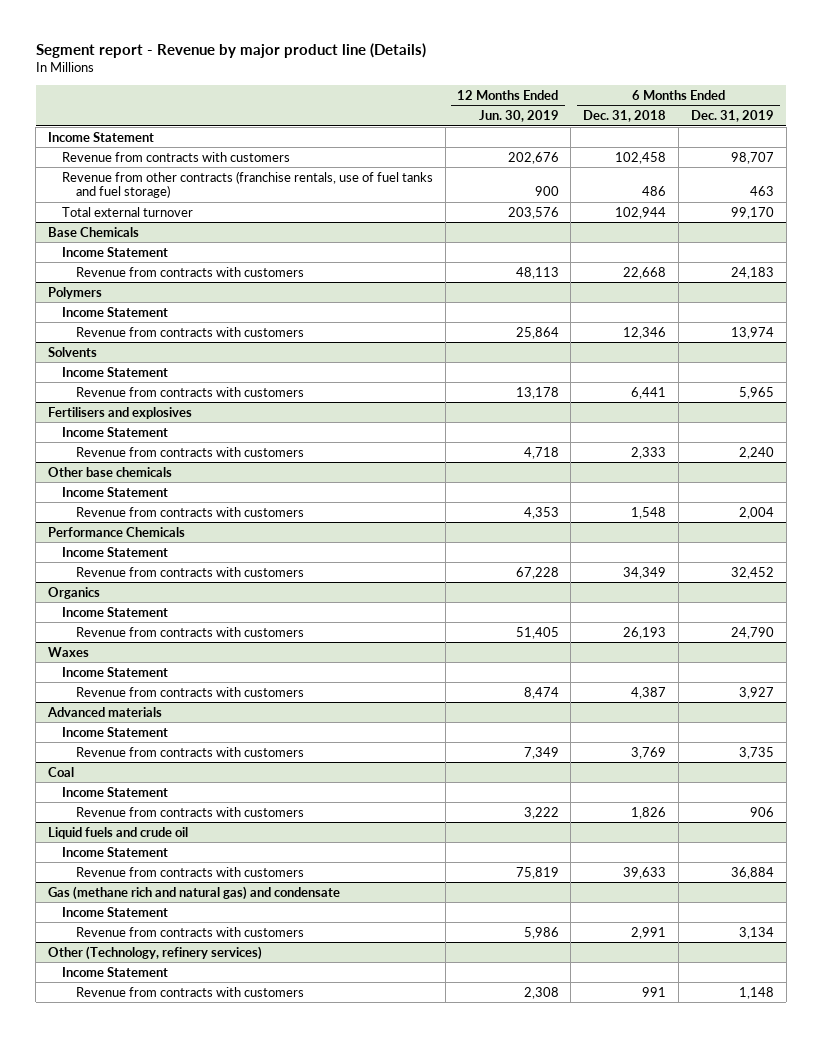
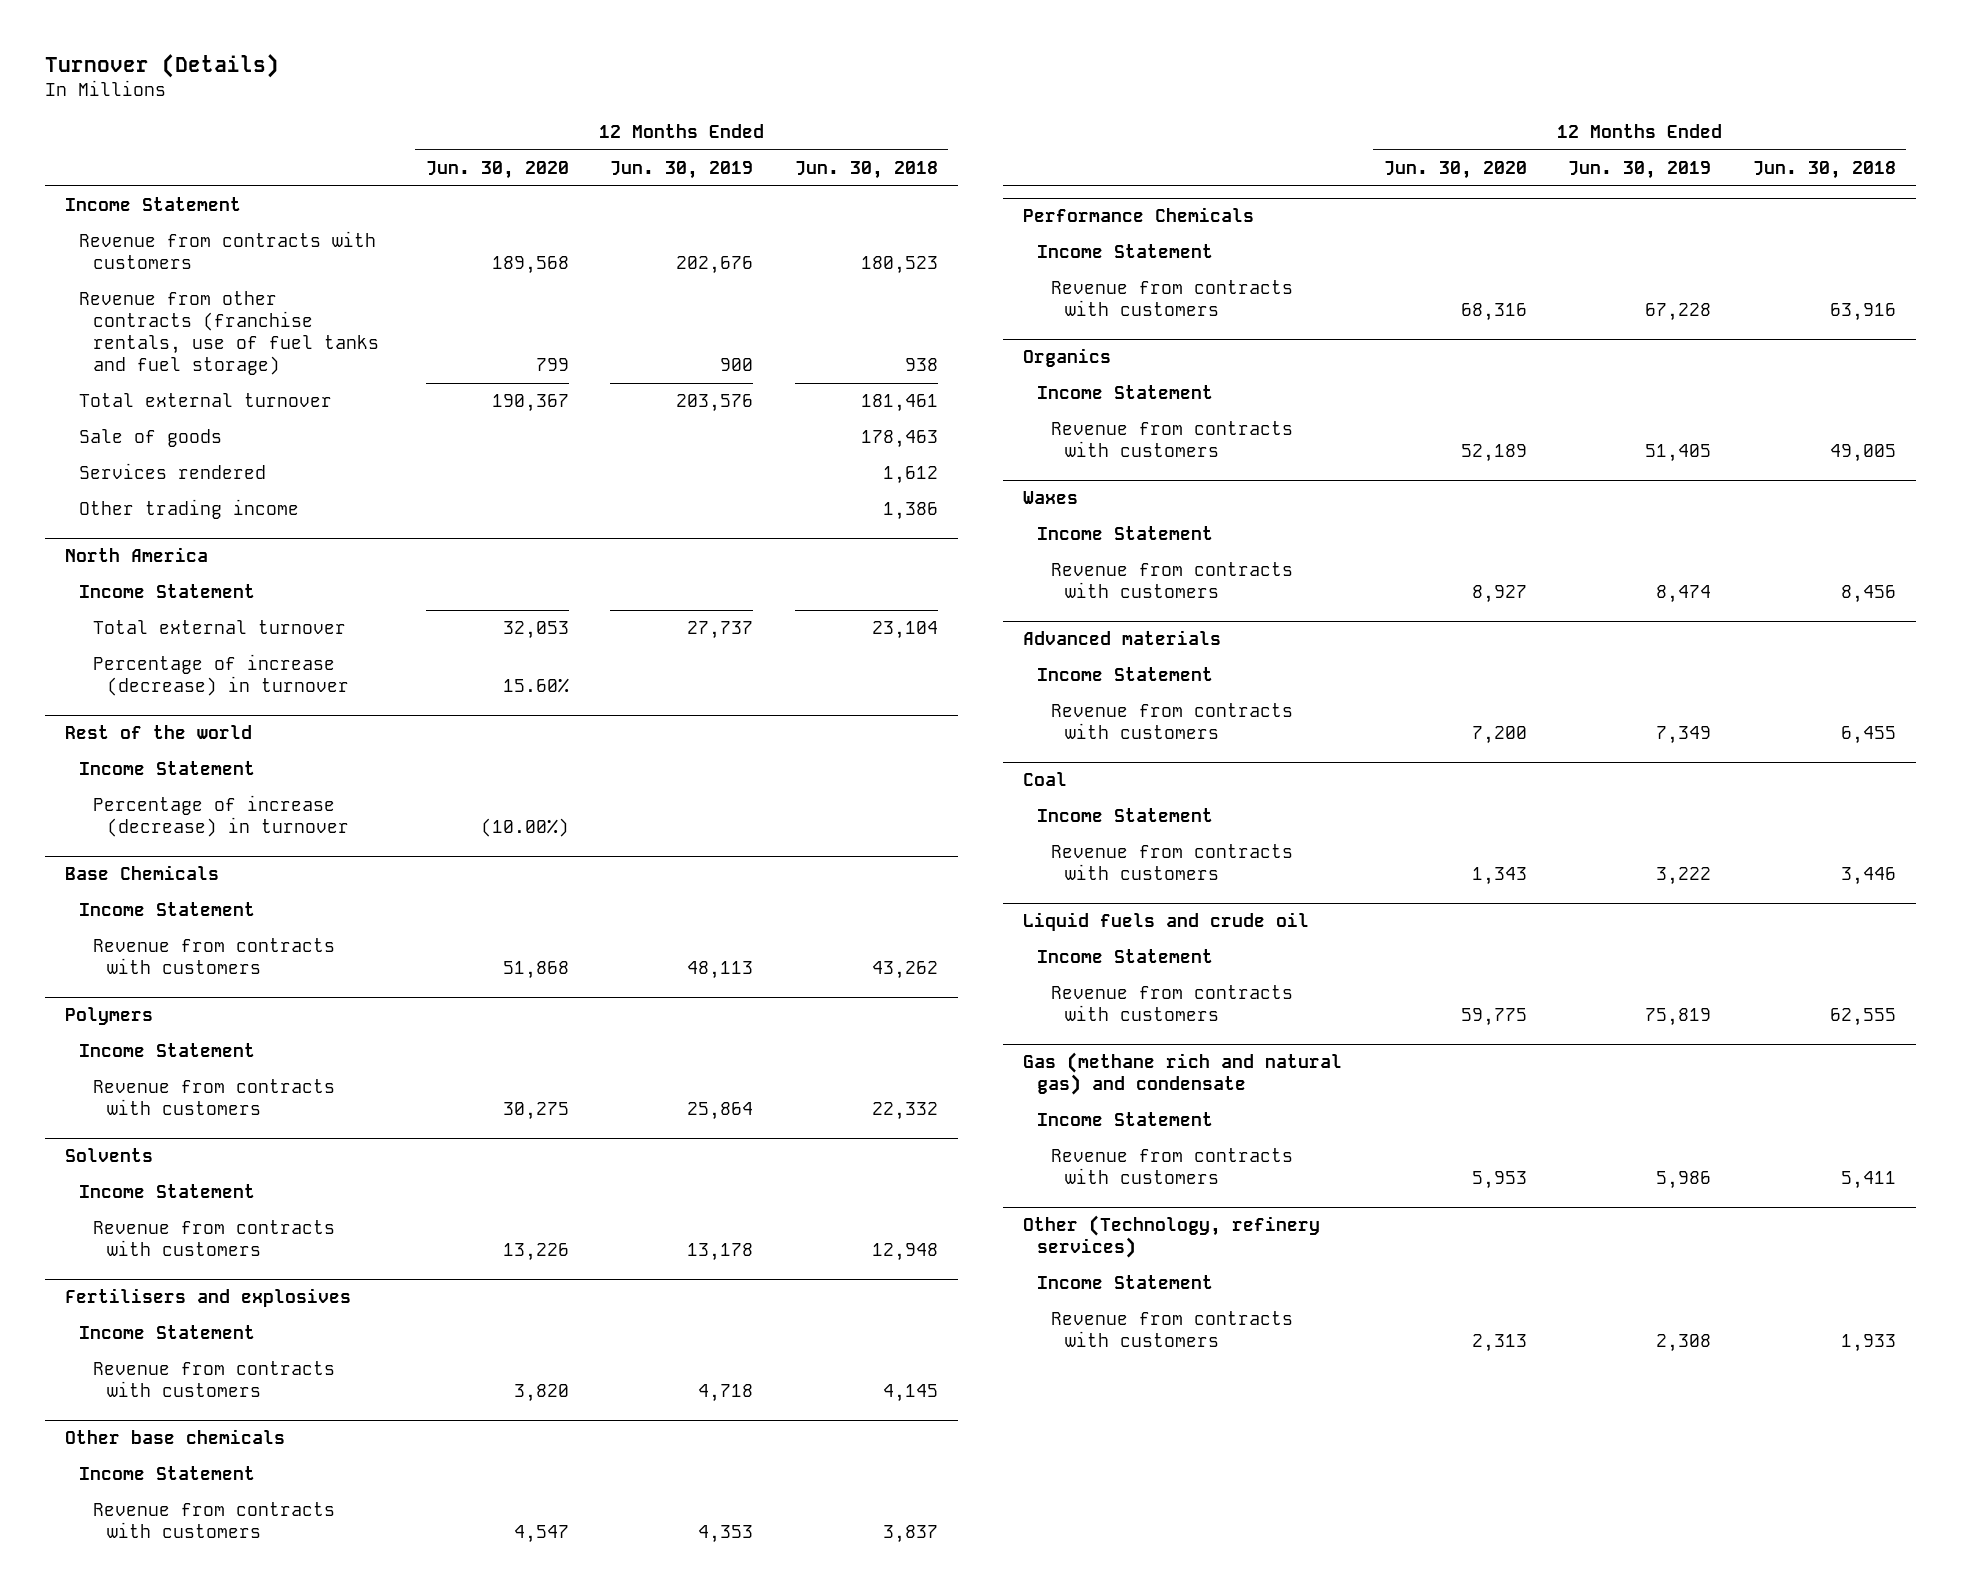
- Segment report - Revenue by major product line (Details)
+ Turnover (Details)
- | 12 Months Ended Jun. 30, 2019 | 6 Months Ended Dec. 31, 2018 | 6 Months Ended Dec. 31, 2019
+ | 12 Months Ended Jun. 30, 2020 | 12 Months Ended Jun. 30, 2019 | 12 Months Ended Jun. 30, 2018
+ Sale of goods | | | 178,463
+ Services rendered | | | 1,612
+ Other trading income | | | 1,386
+ North America
+ Income Statement
+ Total external turnover | 32,053 | 27,737 | 23,104
+ Percentage of increase (decrease) in turnover | 15.60% | |
+ Rest of the world
+ Income Statement
+ Percentage of increase (decrease) in turnover | (10.00%) | |

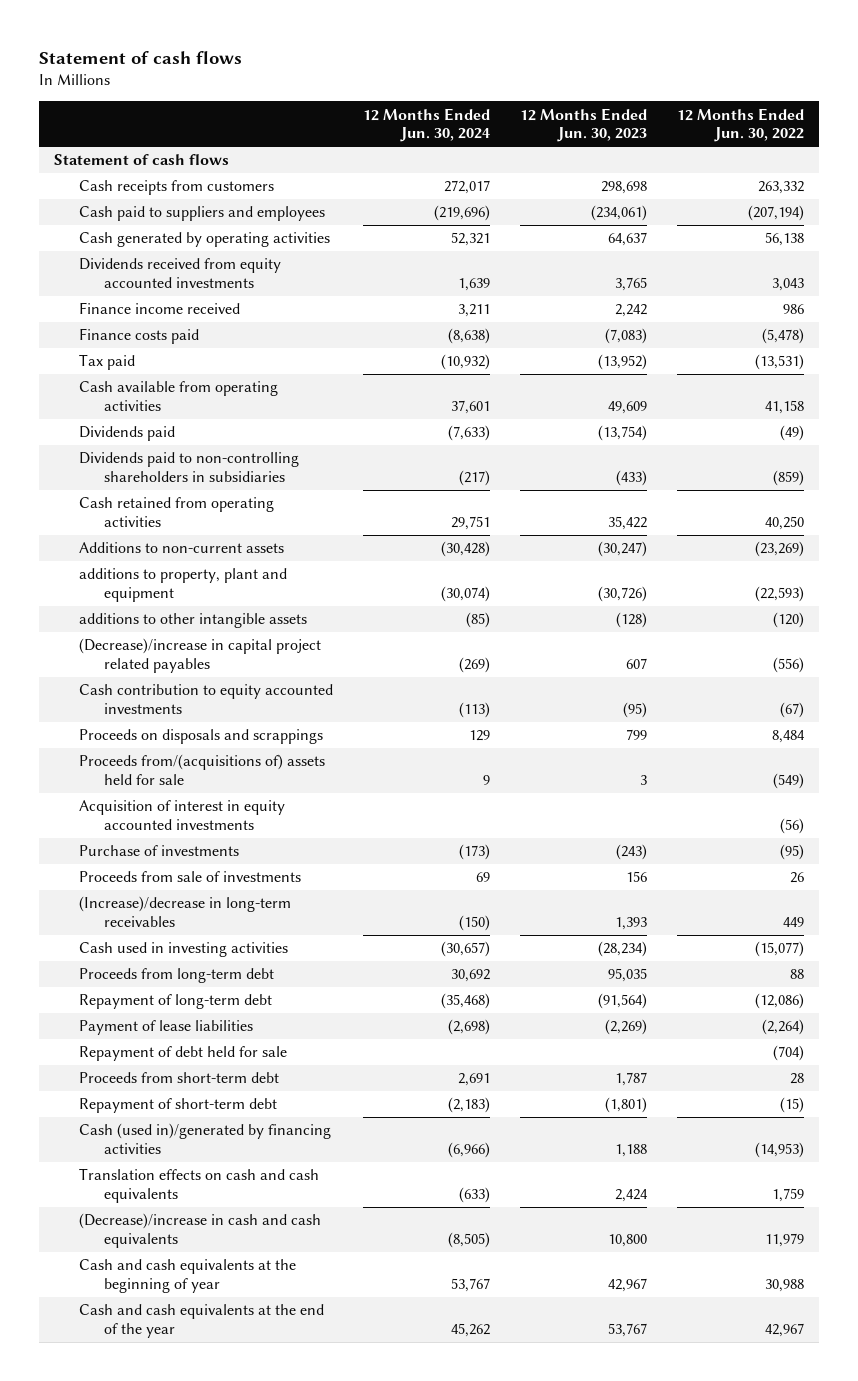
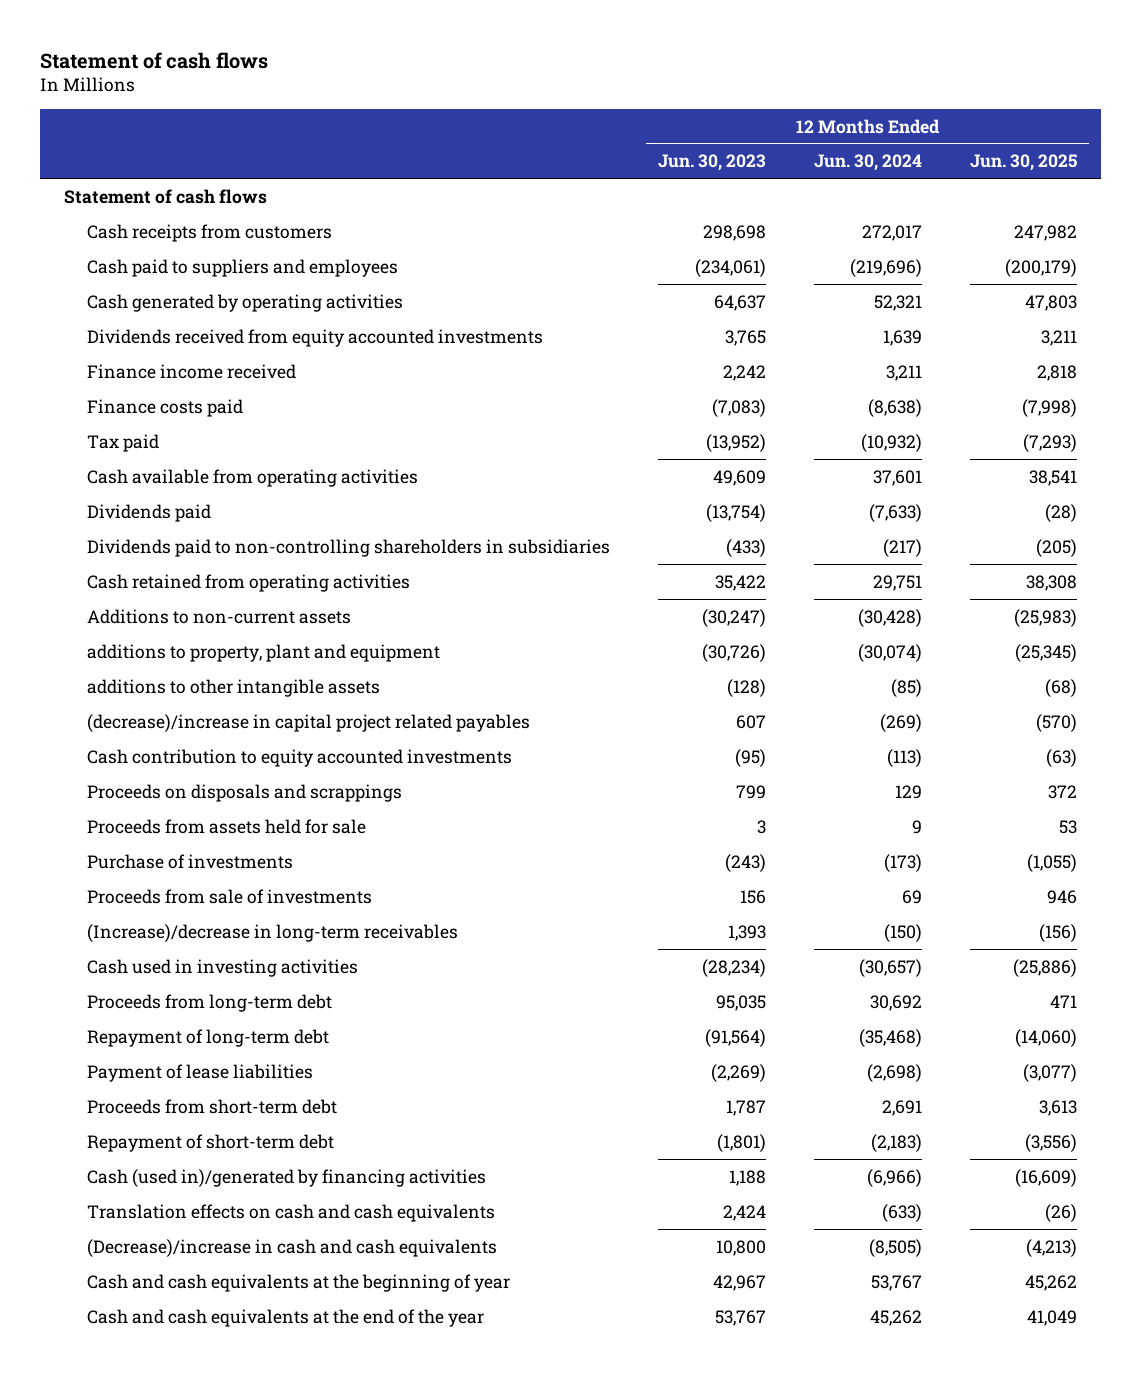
- | 12 Months Ended Jun. 30, 2024 | 12 Months Ended Jun. 30, 2023 | 12 Months Ended Jun. 30, 2022
+ | 12 Months Ended Jun. 30, 2023 | 12 Months Ended Jun. 30, 2024 | 12 Months Ended Jun. 30, 2025
- (Decrease)/increase in capital project related payables | (269) | 607 | (556)
+ (decrease)/increase in capital project related payables | 607 | (269) | (570)
- Proceeds from/(acquisitions of) assets held for sale | 9 | 3 | (549)
- Acquisition of interest in equity accounted investments | | | (56)
+ Proceeds from assets held for sale | 3 | 9 | 53
- Repayment of debt held for sale | | | (704)

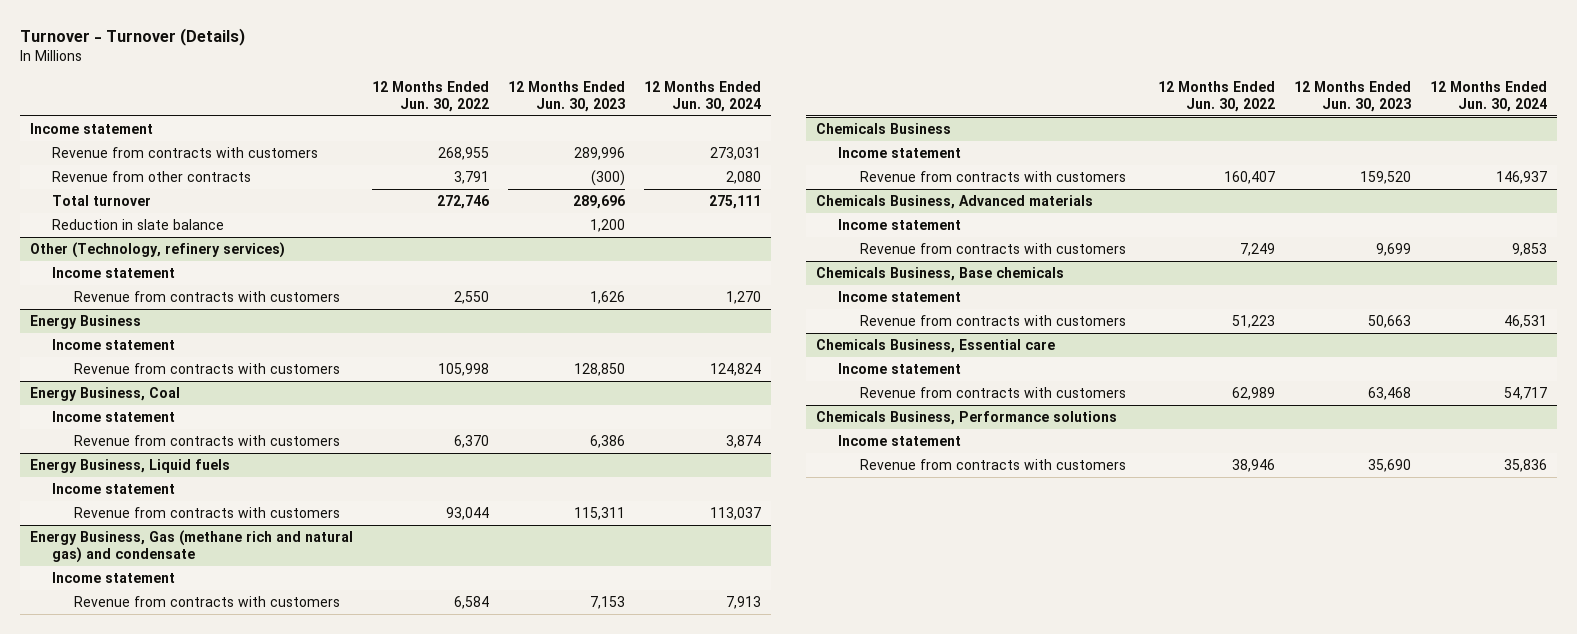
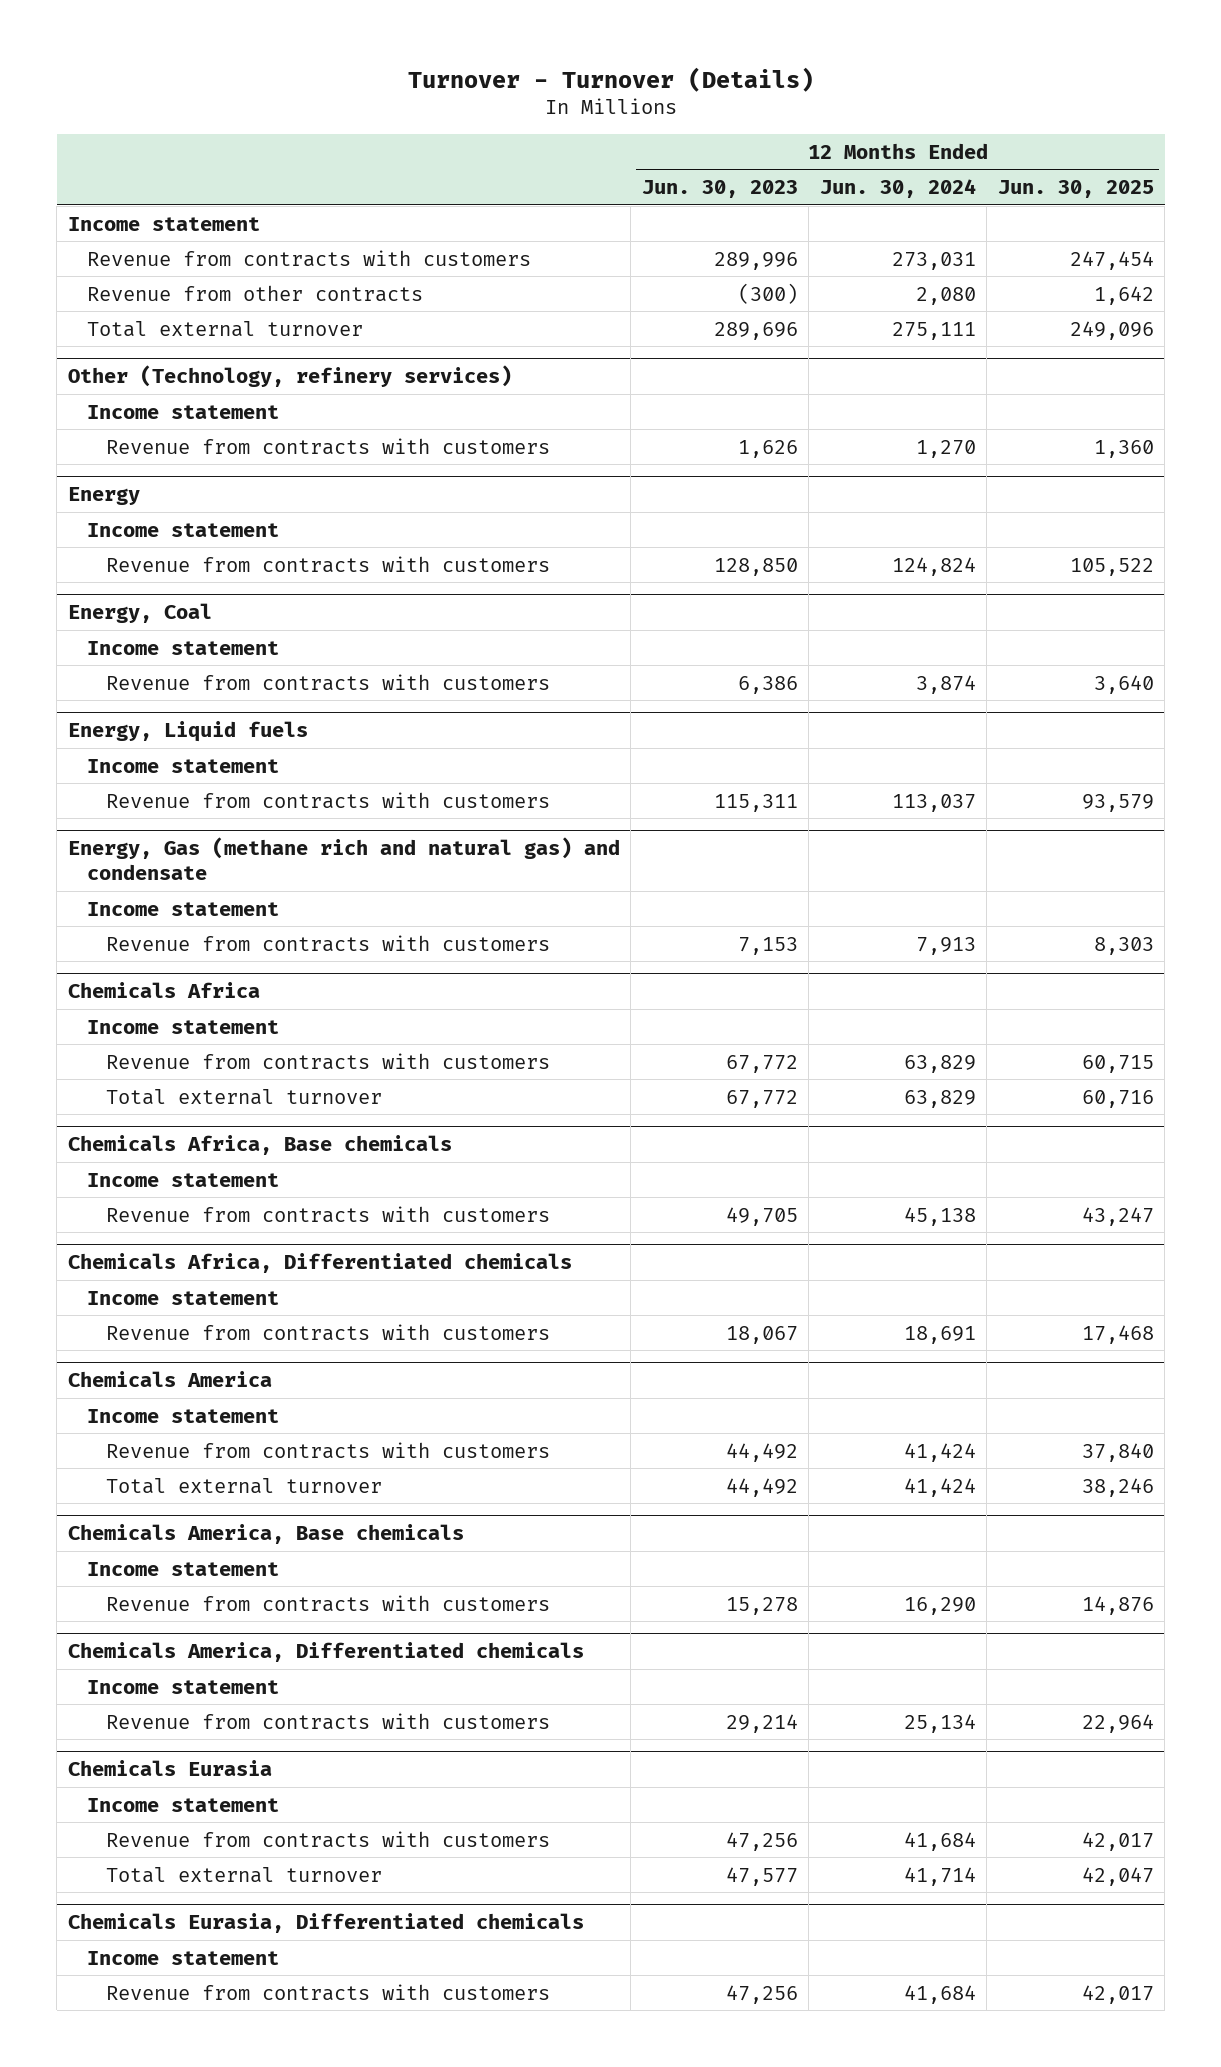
- | 12 Months Ended Jun. 30, 2022 | 12 Months Ended Jun. 30, 2023 | 12 Months Ended Jun. 30, 2024
+ | 12 Months Ended Jun. 30, 2023 | 12 Months Ended Jun. 30, 2024 | 12 Months Ended Jun. 30, 2025
- Total turnover | 272,746 | 289,696 | 275,111
- Reduction in slate balance | | 1,200 |
+ Total external turnover | 289,696 | 275,111 | 249,096
- Energy Business
+ Energy
- Energy Business, Coal
+ Energy, Coal
- Energy Business, Liquid fuels
+ Energy, Liquid fuels
- Energy Business, Gas (methane rich and natural gas) and condensate
+ Energy, Gas (methane rich and natural gas) and condensate
- Chemicals Business
+ Chemicals Africa
- Revenue from contracts with customers | 160,407 | 159,520 | 146,937
- Chemicals Business, Advanced materials
+ Revenue from contracts with customers | 67,772 | 63,829 | 60,715
+ Total external turnover | 67,772 | 63,829 | 60,716
+ Chemicals Africa, Base chemicals
- Revenue from contracts with customers | 7,249 | 9,699 | 9,853
- Chemicals Business, Base chemicals
+ Revenue from contracts with customers | 49,705 | 45,138 | 43,247
+ Chemicals Africa, Differentiated chemicals
- Revenue from contracts with customers | 51,223 | 50,663 | 46,531
- Chemicals Business, Essential care
+ Revenue from contracts with customers | 18,067 | 18,691 | 17,468
+ Chemicals America
- Revenue from contracts with customers | 62,989 | 63,468 | 54,717
- Chemicals Business, Performance solutions
+ Revenue from contracts with customers | 44,492 | 41,424 | 37,840
+ Total external turnover | 44,492 | 41,424 | 38,246
+ Chemicals America, Base chemicals
- Revenue from contracts with customers | 38,946 | 35,690 | 35,836
+ Revenue from contracts with customers | 15,278 | 16,290 | 14,876
+ Chemicals America, Differentiated chemicals
+ Income statement
+ Revenue from contracts with customers | 29,214 | 25,134 | 22,964
+ Chemicals Eurasia
+ Income statement
+ Revenue from contracts with customers | 47,256 | 41,684 | 42,017
+ Total external turnover | 47,577 | 41,714 | 42,047
+ Chemicals Eurasia, Differentiated chemicals
+ Income statement
+ Revenue from contracts with customers | 47,256 | 41,684 | 42,017

